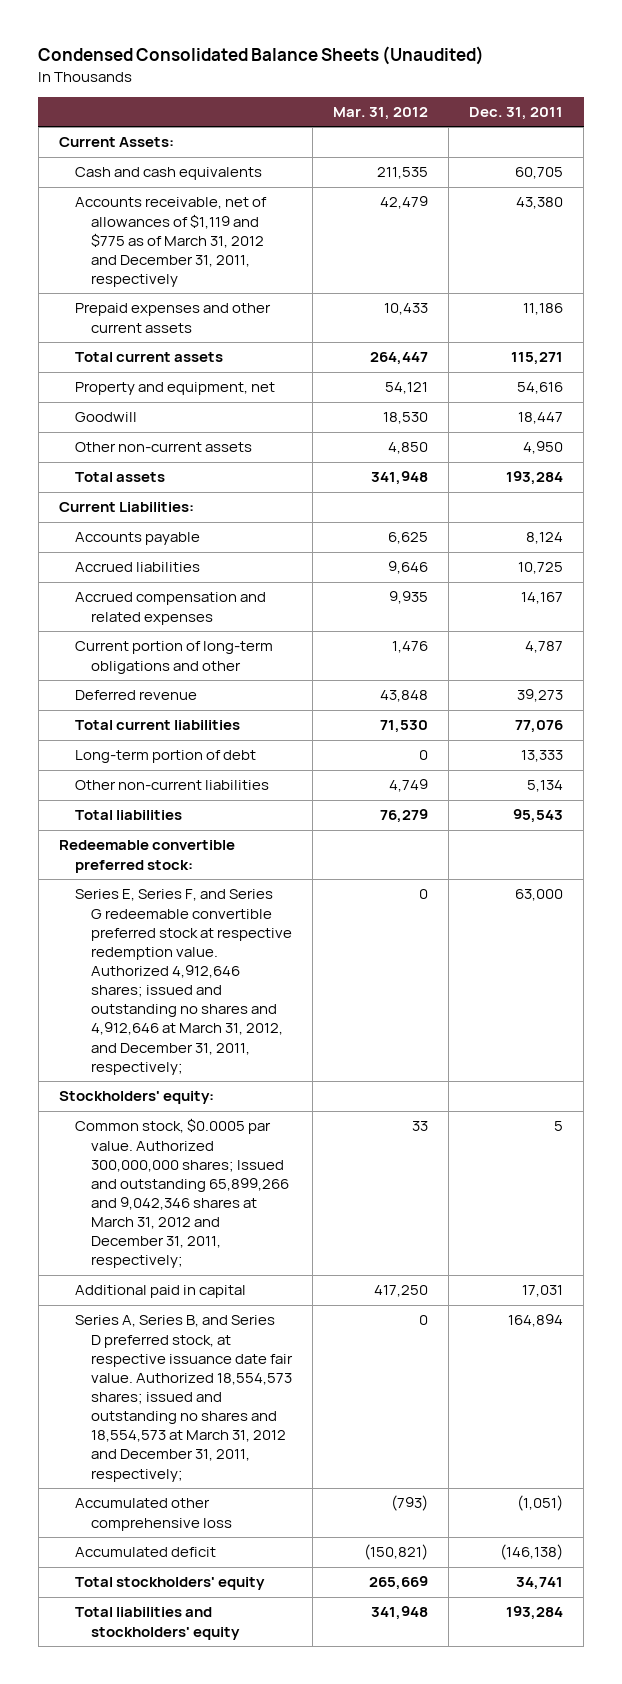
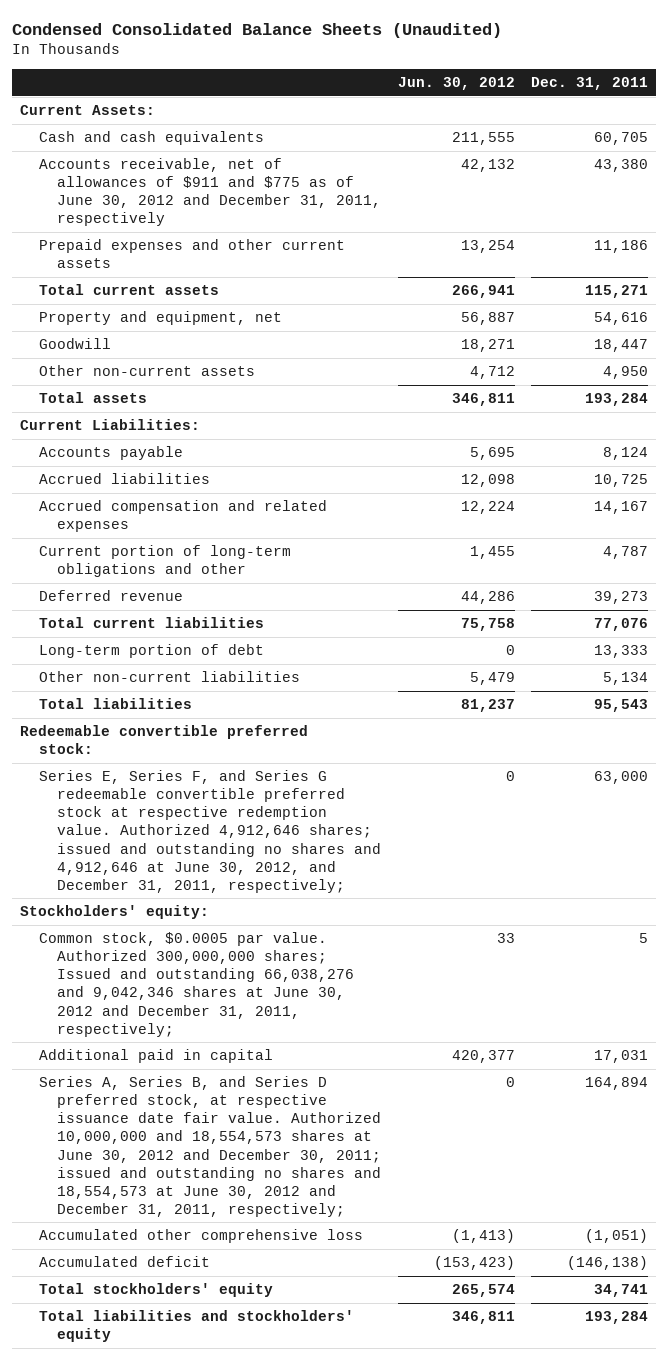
- | Mar. 31, 2012 | Dec. 31, 2011
+ | Jun. 30, 2012 | Dec. 31, 2011
- Accounts receivable, net of allowances of $1,119 and $775 as of March 31, 2012 and December 31, 2011, respectively | 42,479 | 43,380
+ Accounts receivable, net of allowances of $911 and $775 as of June 30, 2012 and December 31, 2011, respectively | 42,132 | 43,380
- Series E, Series F, and Series G redeemable convertible preferred stock at respective redemption value. Authorized 4,912,646 shares; issued and outstanding no shares and 4,912,646 at March 31, 2012, and December 31, 2011, respectively; | 0 | 63,000
+ Series E, Series F, and Series G redeemable convertible preferred stock at respective redemption value. Authorized 4,912,646 shares; issued and outstanding no shares and 4,912,646 at June 30, 2012, and December 31, 2011, respectively; | 0 | 63,000
- Common stock, $0.0005 par value. Authorized 300,000,000 shares; Issued and outstanding 65,899,266 and 9,042,346 shares at March 31, 2012 and December 31, 2011, respectively; | 33 | 5
+ Common stock, $0.0005 par value. Authorized 300,000,000 shares; Issued and outstanding 66,038,276 and 9,042,346 shares at June 30, 2012 and December 31, 2011, respectively; | 33 | 5
- Series A, Series B, and Series D preferred stock, at respective issuance date fair value. Authorized 18,554,573 shares; issued and outstanding no shares and 18,554,573 at March 31, 2012 and December 31, 2011, respectively; | 0 | 164,894
+ Series A, Series B, and Series D preferred stock, at respective issuance date fair value. Authorized 10,000,000 and 18,554,573 shares at June 30, 2012 and December 30, 2011; issued and outstanding no shares and 18,554,573 at June 30, 2012 and December 31, 2011, respectively; | 0 | 164,894

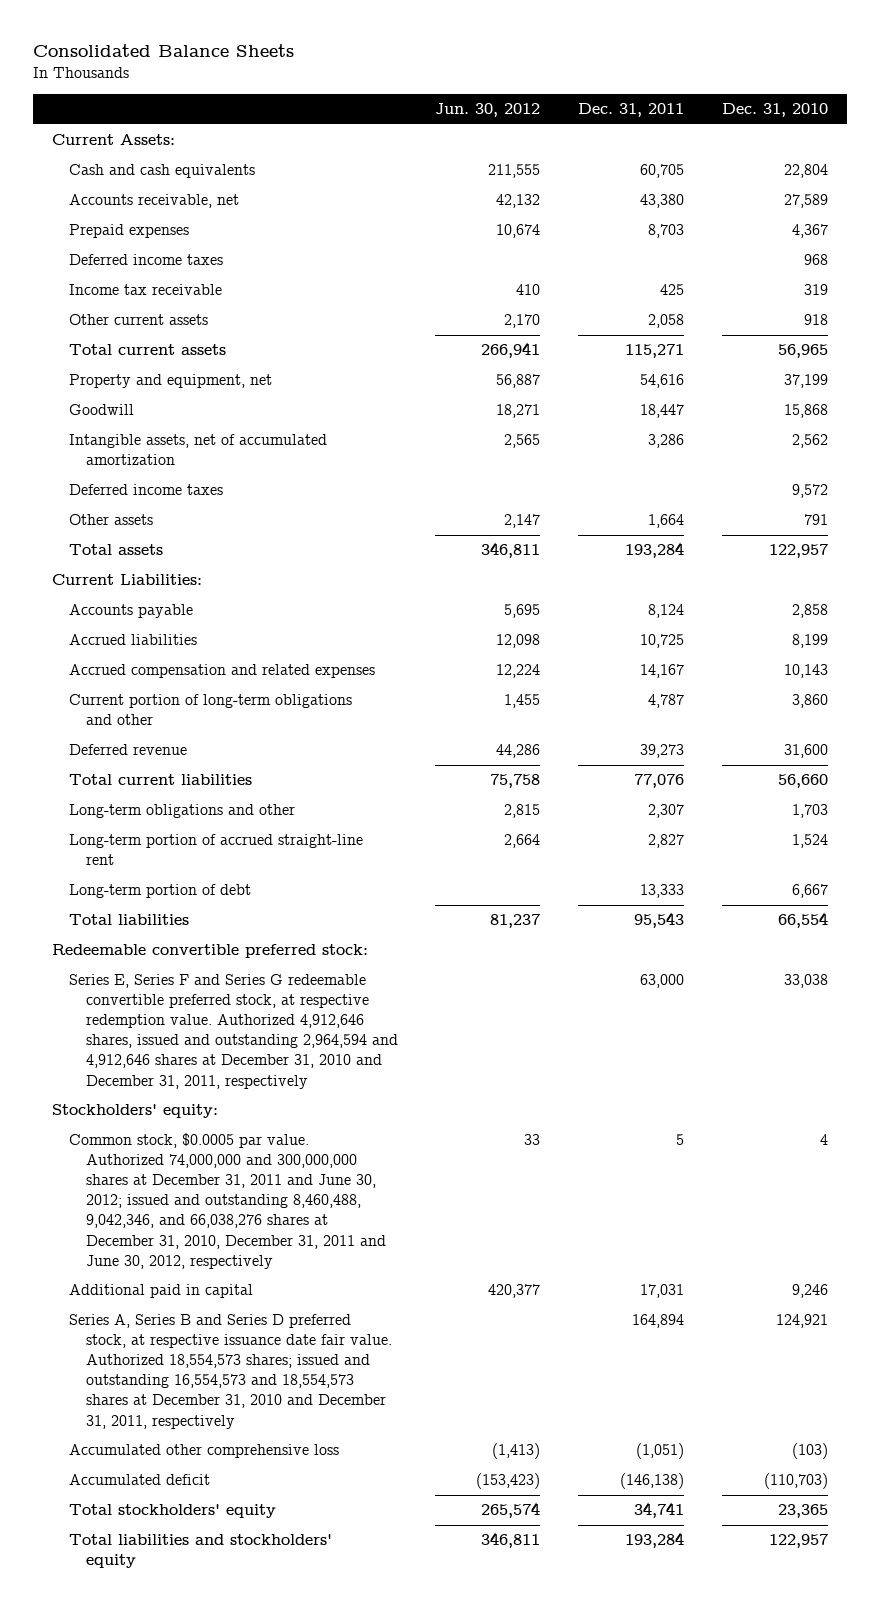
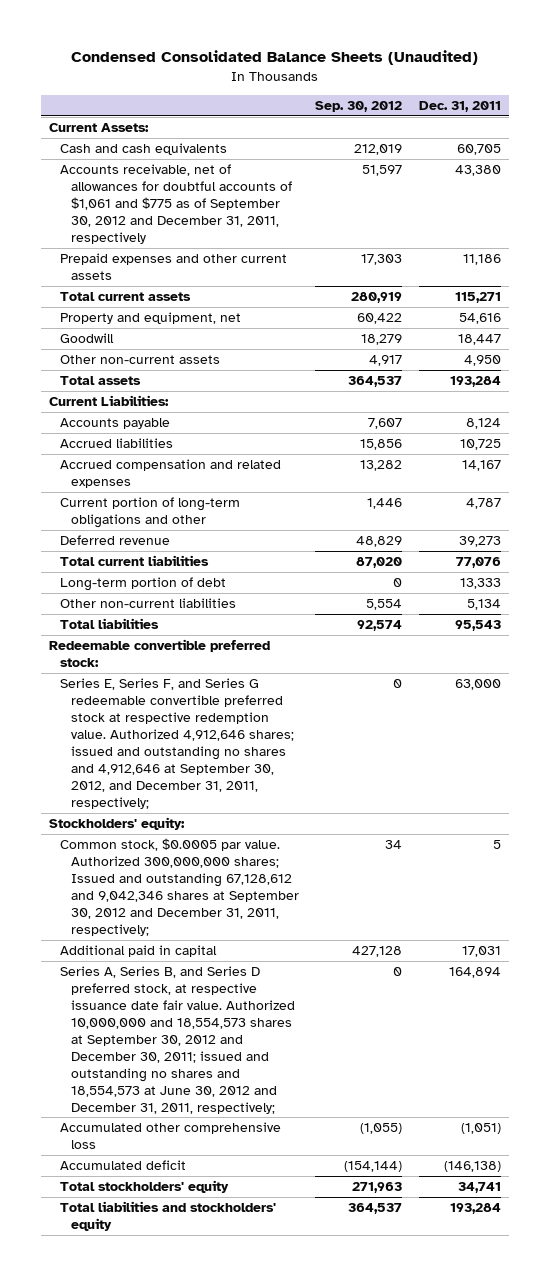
- Consolidated Balance Sheets
+ Condensed Consolidated Balance Sheets (Unaudited)
- | Jun. 30, 2012 | Dec. 31, 2011 | Dec. 31, 2010
+ | Sep. 30, 2012 | Dec. 31, 2011
- Accounts receivable, net | 42,132 | 43,380 | 27,589
- Prepaid expenses | 10,674 | 8,703 | 4,367
- Deferred income taxes | | | 968
- Income tax receivable | 410 | 425 | 319
- Other current assets | 2,170 | 2,058 | 918
+ Accounts receivable, net of allowances for doubtful accounts of $1,061 and $775 as of September 30, 2012 and December 31, 2011, respectively | 51,597 | 43,380
+ Prepaid expenses and other current assets | 17,303 | 11,186
- Intangible assets, net of accumulated amortization | 2,565 | 3,286 | 2,562
- Deferred income taxes | | | 9,572
- Other assets | 2,147 | 1,664 | 791
+ Other non-current assets | 4,917 | 4,950
- Long-term obligations and other | 2,815 | 2,307 | 1,703
- Long-term portion of accrued straight-line rent | 2,664 | 2,827 | 1,524
+ Other non-current liabilities | 5,554 | 5,134
- Series E, Series F and Series G redeemable convertible preferred stock, at respective redemption value. Authorized 4,912,646 shares, issued and outstanding 2,964,594 and 4,912,646 shares at December 31, 2010 and December 31, 2011, respectively | | 63,000 | 33,038
+ Series E, Series F, and Series G redeemable convertible preferred stock at respective redemption value. Authorized 4,912,646 shares; issued and outstanding no shares and 4,912,646 at September 30, 2012, and December 31, 2011, respectively; | 0 | 63,000
- Common stock, $0.0005 par value. Authorized 74,000,000 and 300,000,000 shares at December 31, 2011 and June 30, 2012; issued and outstanding 8,460,488, 9,042,346, and 66,038,276 shares at December 31, 2010, December 31, 2011 and June 30, 2012, respectively | 33 | 5 | 4
+ Common stock, $0.0005 par value. Authorized 300,000,000 shares; Issued and outstanding 67,128,612 and 9,042,346 shares at September 30, 2012 and December 31, 2011, respectively; | 34 | 5
- Series A, Series B and Series D preferred stock, at respective issuance date fair value. Authorized 18,554,573 shares; issued and outstanding 16,554,573 and 18,554,573 shares at December 31, 2010 and December 31, 2011, respectively | | 164,894 | 124,921
+ Series A, Series B, and Series D preferred stock, at respective issuance date fair value. Authorized 10,000,000 and 18,554,573 shares at September 30, 2012 and December 30, 2011; issued and outstanding no shares and 18,554,573 at June 30, 2012 and December 31, 2011, respectively; | 0 | 164,894

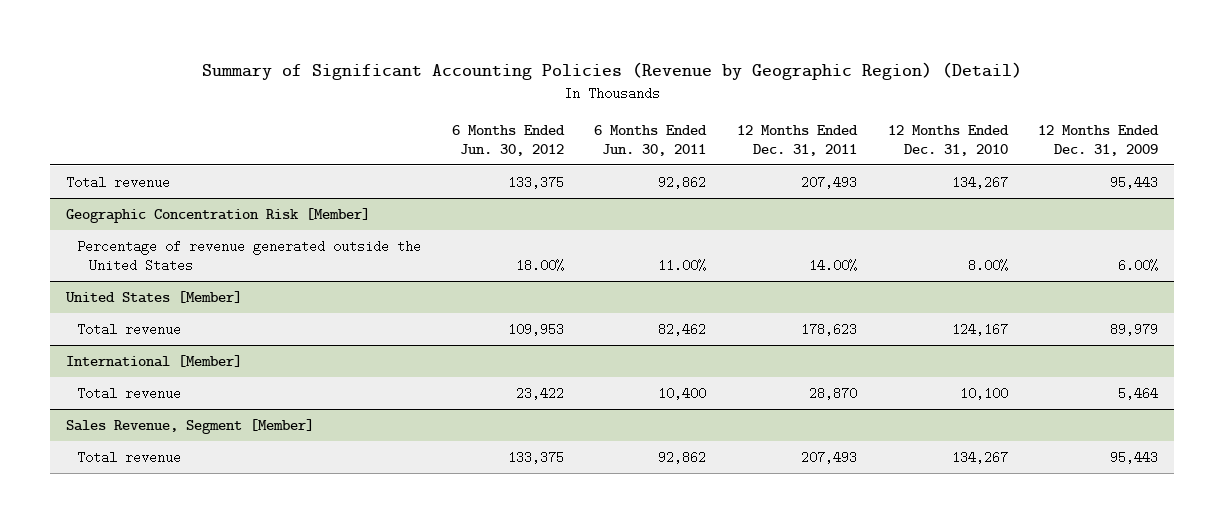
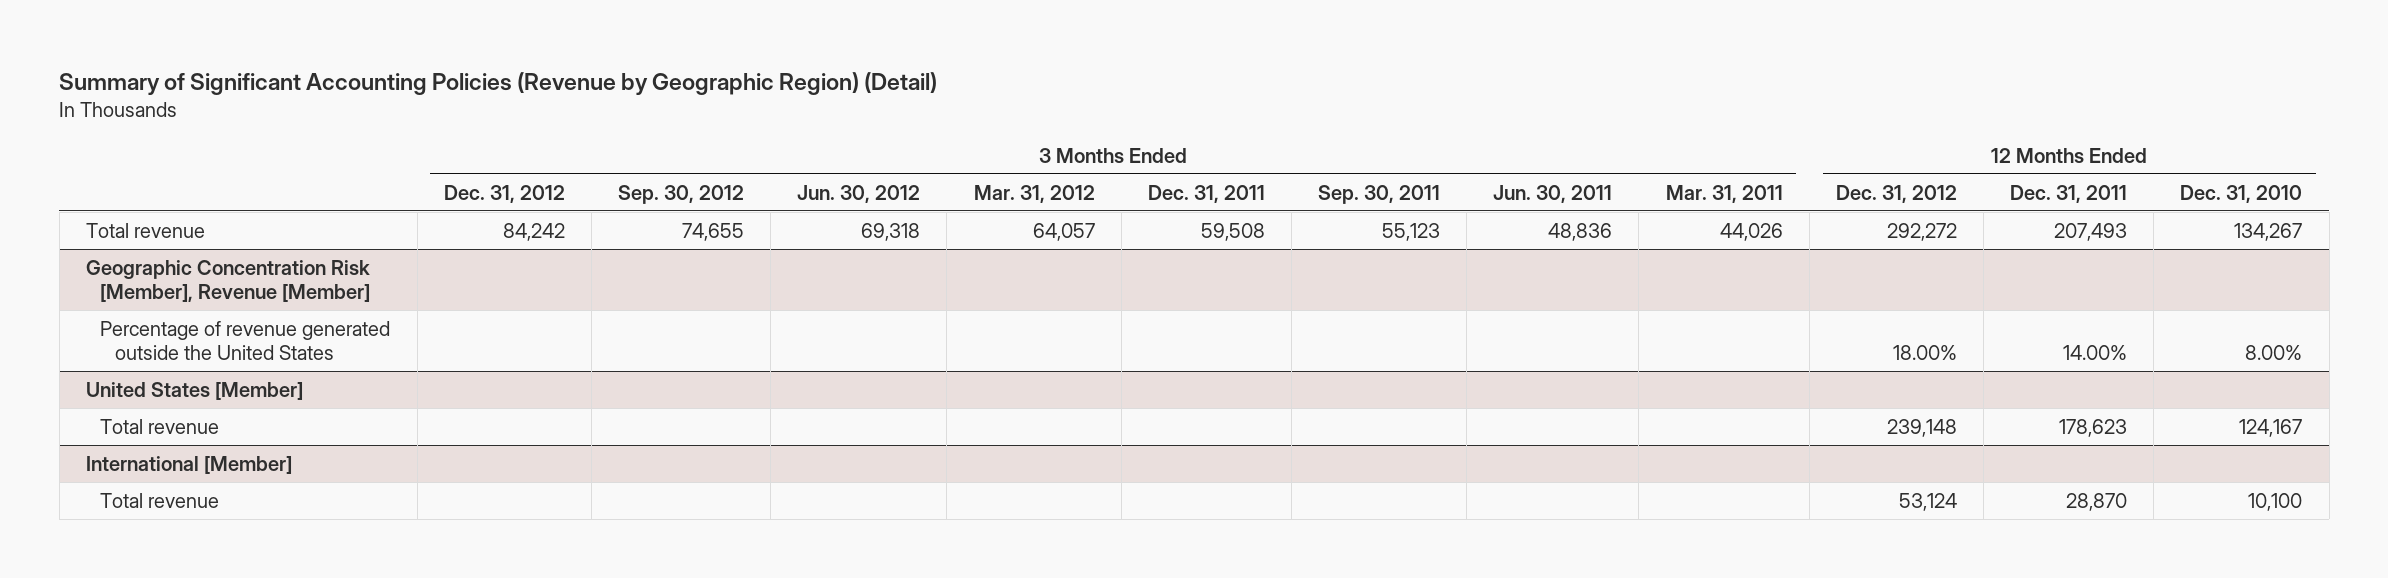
- | 6 Months Ended Jun. 30, 2012 | 6 Months Ended Jun. 30, 2011 | 12 Months Ended Dec. 31, 2011 | 12 Months Ended Dec. 31, 2010 | 12 Months Ended Dec. 31, 2009
+ | 3 Months Ended Dec. 31, 2012 | 3 Months Ended Sep. 30, 2012 | 3 Months Ended Jun. 30, 2012 | 3 Months Ended Mar. 31, 2012 | 3 Months Ended Dec. 31, 2011 | 3 Months Ended Sep. 30, 2011 | 3 Months Ended Jun. 30, 2011 | 3 Months Ended Mar. 31, 2011 | 12 Months Ended Dec. 31, 2012 | 12 Months Ended Dec. 31, 2011 | 12 Months Ended Dec. 31, 2010
- Geographic Concentration Risk [Member]
+ Geographic Concentration Risk [Member], Revenue [Member]
- Sales Revenue, Segment [Member]
- Total revenue | 133,375 | 92,862 | 207,493 | 134,267 | 95,443

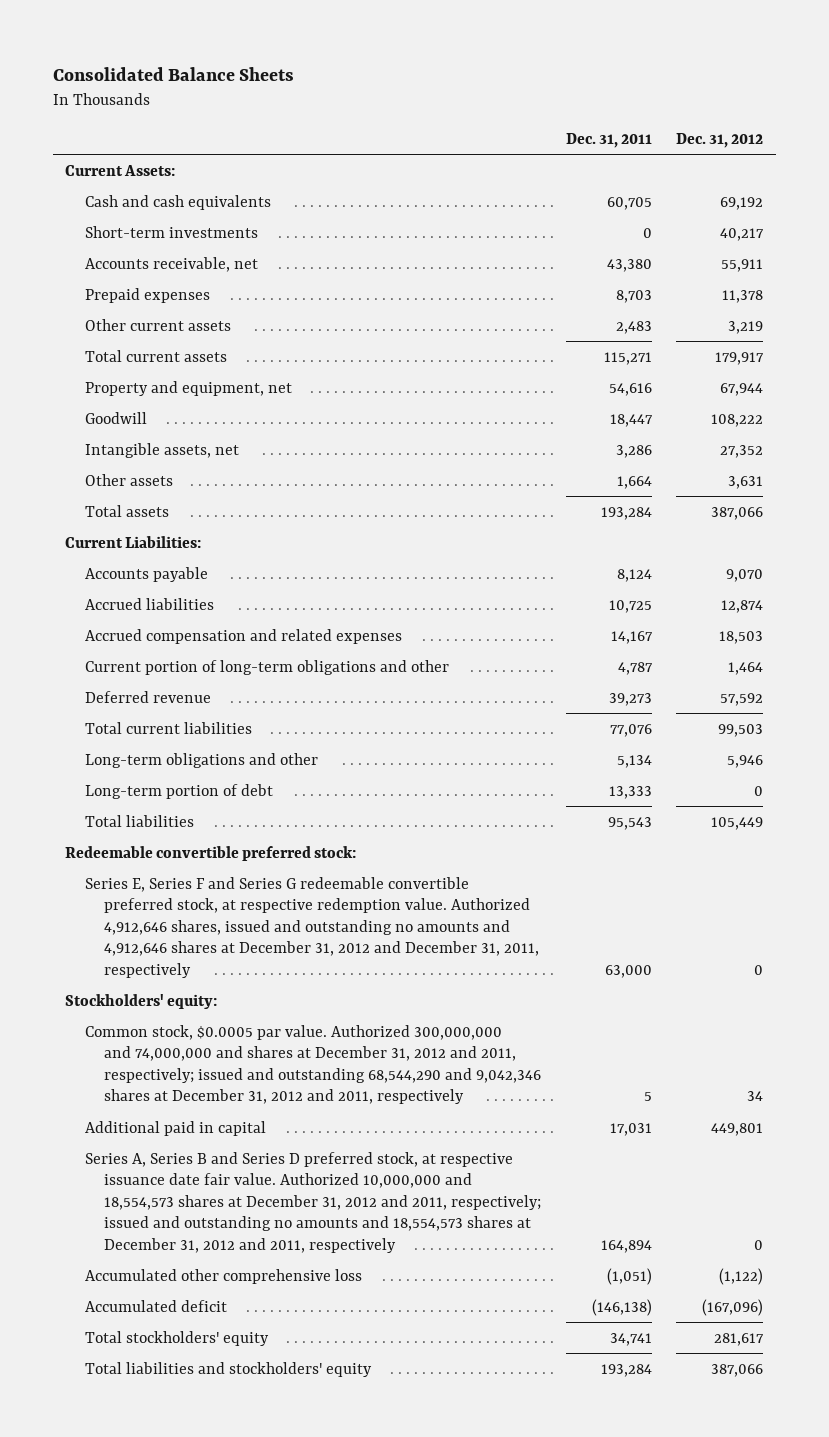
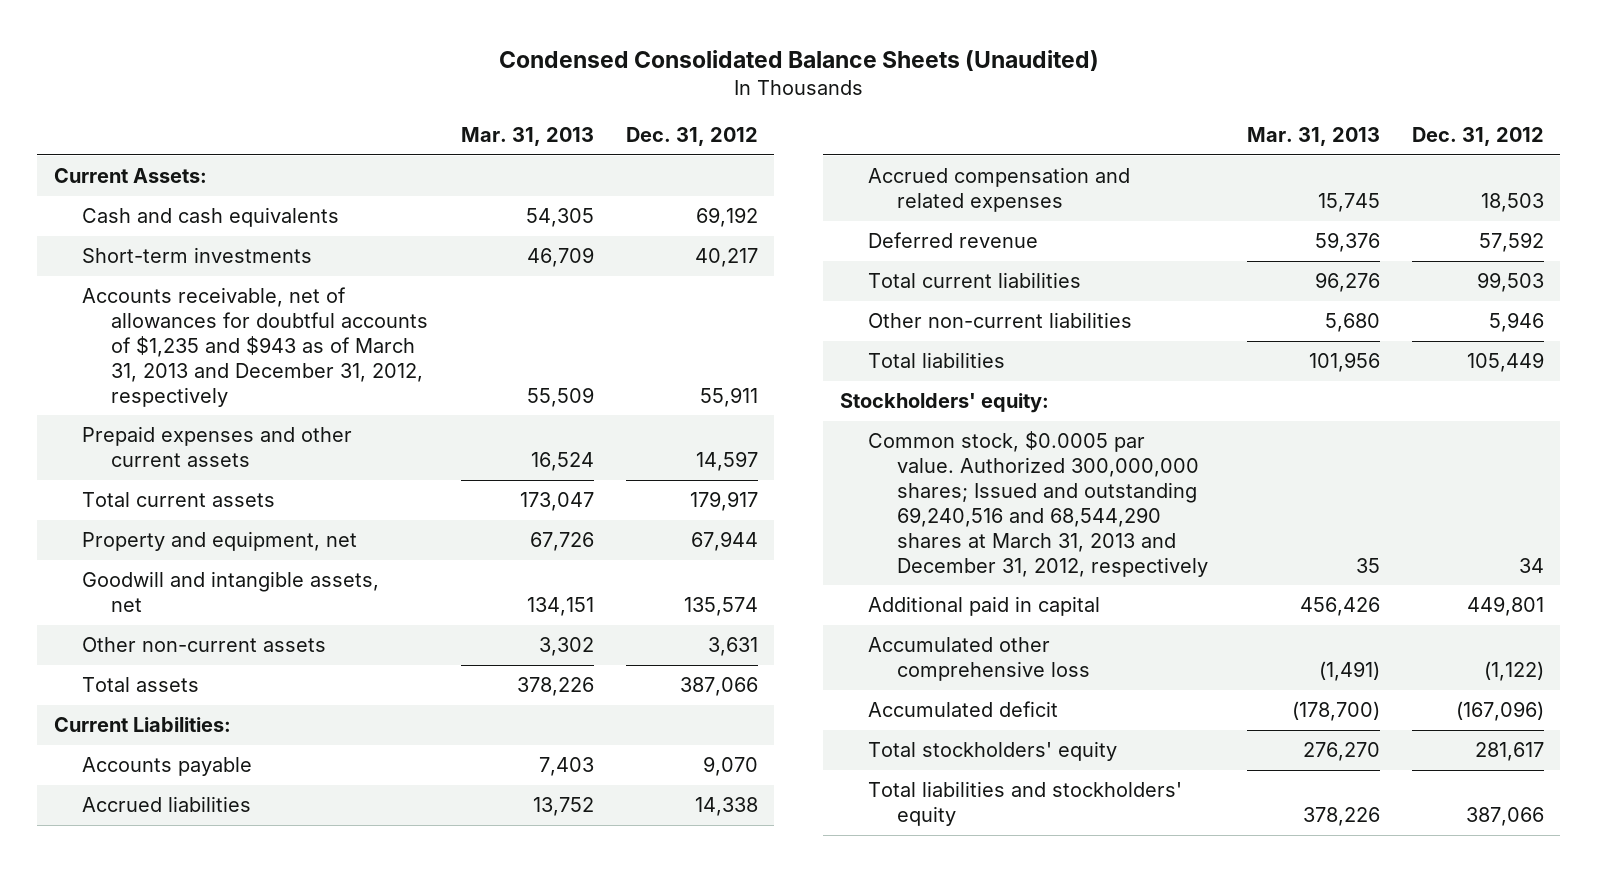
- Consolidated Balance Sheets
+ Condensed Consolidated Balance Sheets (Unaudited)
- | Dec. 31, 2011 | Dec. 31, 2012
+ | Mar. 31, 2013 | Dec. 31, 2012
- Accounts receivable, net | 43,380 | 55,911
- Prepaid expenses | 8,703 | 11,378
- Other current assets | 2,483 | 3,219
+ Accounts receivable, net of allowances for doubtful accounts of $1,235 and $943 as of March 31, 2013 and December 31, 2012, respectively | 55,509 | 55,911
+ Prepaid expenses and other current assets | 16,524 | 14,597
- Goodwill | 18,447 | 108,222
- Intangible assets, net | 3,286 | 27,352
- Other assets | 1,664 | 3,631
+ Goodwill and intangible assets, net | 134,151 | 135,574
+ Other non-current assets | 3,302 | 3,631
- Accrued liabilities | 10,725 | 12,874
+ Accrued liabilities | 13,752 | 14,338
- Current portion of long-term obligations and other | 4,787 | 1,464
- Long-term obligations and other | 5,134 | 5,946
- Long-term portion of debt | 13,333 | 0
+ Other non-current liabilities | 5,680 | 5,946
- Redeemable convertible preferred stock:
- Series E, Series F and Series G redeemable convertible preferred stock, at respective redemption value. Authorized 4,912,646 shares, issued and outstanding no amounts and 4,912,646 shares at December 31, 2012 and December 31, 2011, respectively | 63,000 | 0
- Common stock, $0.0005 par value. Authorized 300,000,000 and 74,000,000 and shares at December 31, 2012 and 2011, respectively; issued and outstanding 68,544,290 and 9,042,346 shares at December 31, 2012 and 2011, respectively | 5 | 34
+ Common stock, $0.0005 par value. Authorized 300,000,000 shares; Issued and outstanding 69,240,516 and 68,544,290 shares at March 31, 2013 and December 31, 2012, respectively | 35 | 34
- Series A, Series B and Series D preferred stock, at respective issuance date fair value. Authorized 10,000,000 and 18,554,573 shares at December 31, 2012 and 2011, respectively; issued and outstanding no amounts and 18,554,573 shares at December 31, 2012 and 2011, respectively | 164,894 | 0

